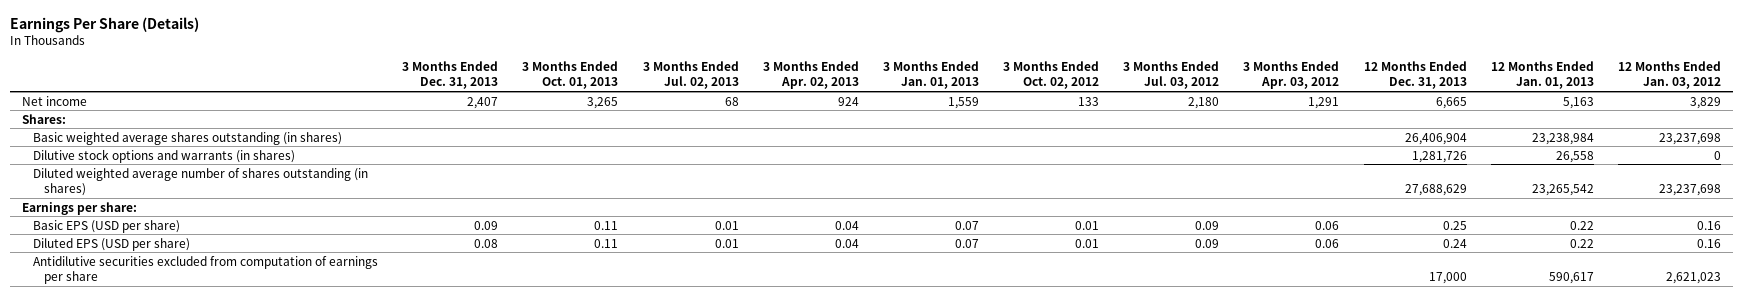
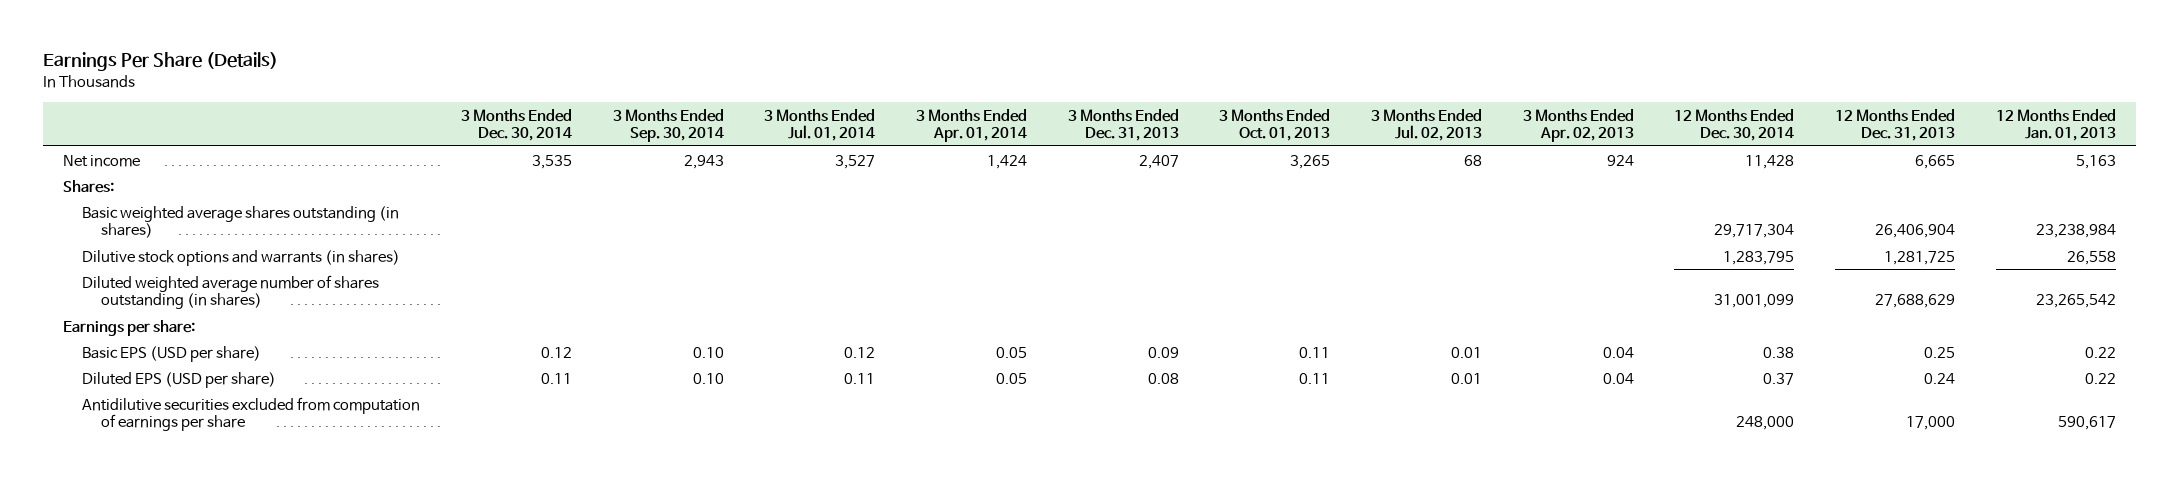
- | 3 Months Ended Dec. 31, 2013 | 3 Months Ended Oct. 01, 2013 | 3 Months Ended Jul. 02, 2013 | 3 Months Ended Apr. 02, 2013 | 3 Months Ended Jan. 01, 2013 | 3 Months Ended Oct. 02, 2012 | 3 Months Ended Jul. 03, 2012 | 3 Months Ended Apr. 03, 2012 | 12 Months Ended Dec. 31, 2013 | 12 Months Ended Jan. 01, 2013 | 12 Months Ended Jan. 03, 2012
+ | 3 Months Ended Dec. 30, 2014 | 3 Months Ended Sep. 30, 2014 | 3 Months Ended Jul. 01, 2014 | 3 Months Ended Apr. 01, 2014 | 3 Months Ended Dec. 31, 2013 | 3 Months Ended Oct. 01, 2013 | 3 Months Ended Jul. 02, 2013 | 3 Months Ended Apr. 02, 2013 | 12 Months Ended Dec. 30, 2014 | 12 Months Ended Dec. 31, 2013 | 12 Months Ended Jan. 01, 2013
- Dilutive stock options and warrants (in shares) | | | | | | | | | 1,281,726 | 26,558 | 0
+ Dilutive stock options and warrants (in shares) | | | | | | | | | 1,283,795 | 1,281,725 | 26,558

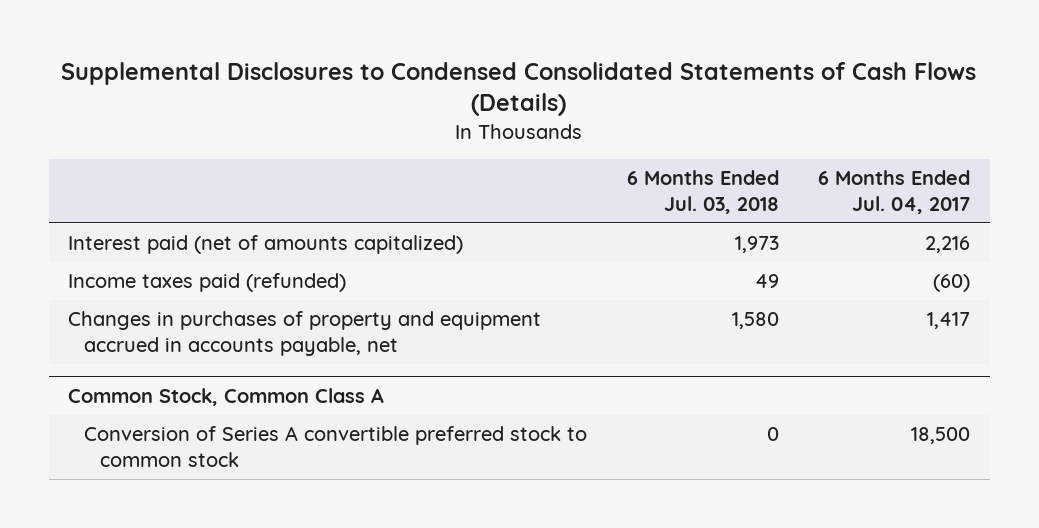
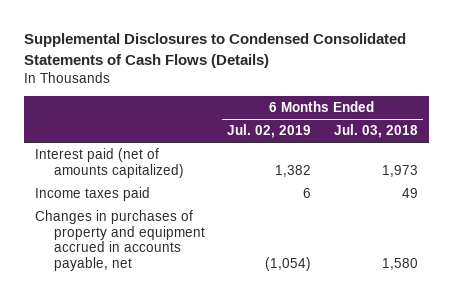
- | 6 Months Ended Jul. 03, 2018 | 6 Months Ended Jul. 04, 2017
+ | 6 Months Ended Jul. 02, 2019 | 6 Months Ended Jul. 03, 2018
- Income taxes paid (refunded) | 49 | (60)
+ Income taxes paid | 6 | 49
- Common Stock, Common Class A
- Conversion of Series A convertible preferred stock to common stock | 0 | 18,500

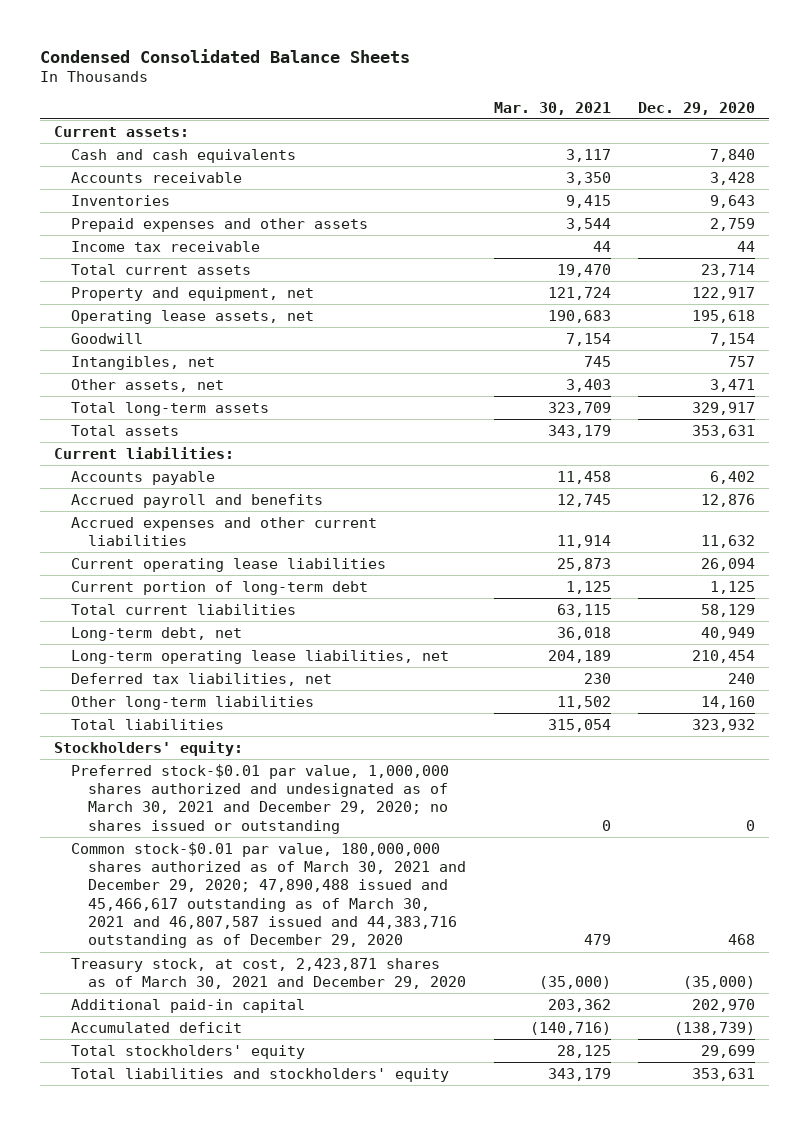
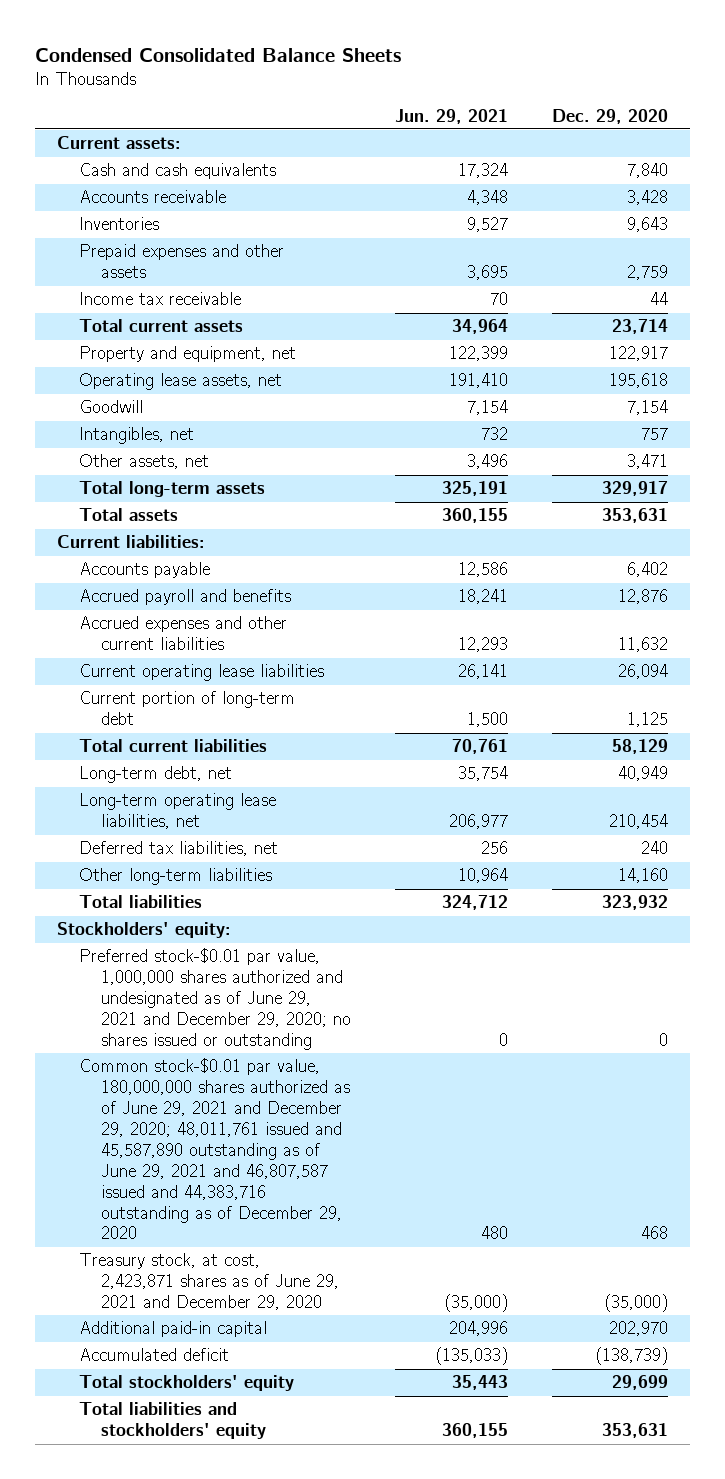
- | Mar. 30, 2021 | Dec. 29, 2020
+ | Jun. 29, 2021 | Dec. 29, 2020
- Preferred stock-$0.01 par value, 1,000,000 shares authorized and undesignated as of March 30, 2021 and December 29, 2020; no shares issued or outstanding | 0 | 0
- Common stock-$0.01 par value, 180,000,000 shares authorized as of March 30, 2021 and December 29, 2020; 47,890,488 issued and 45,466,617 outstanding as of March 30, 2021 and 46,807,587 issued and 44,383,716 outstanding as of December 29, 2020 | 479 | 468
- Treasury stock, at cost, 2,423,871 shares as of March 30, 2021 and December 29, 2020 | (35,000) | (35,000)
+ Preferred stock-$0.01 par value, 1,000,000 shares authorized and undesignated as of June 29, 2021 and December 29, 2020; no shares issued or outstanding | 0 | 0
+ Common stock-$0.01 par value, 180,000,000 shares authorized as of June 29, 2021 and December 29, 2020; 48,011,761 issued and 45,587,890 outstanding as of June 29, 2021 and 46,807,587 issued and 44,383,716 outstanding as of December 29, 2020 | 480 | 468
+ Treasury stock, at cost, 2,423,871 shares as of June 29, 2021 and December 29, 2020 | (35,000) | (35,000)

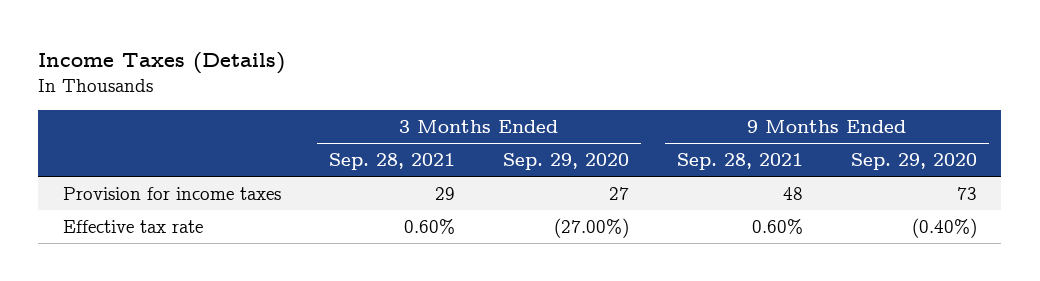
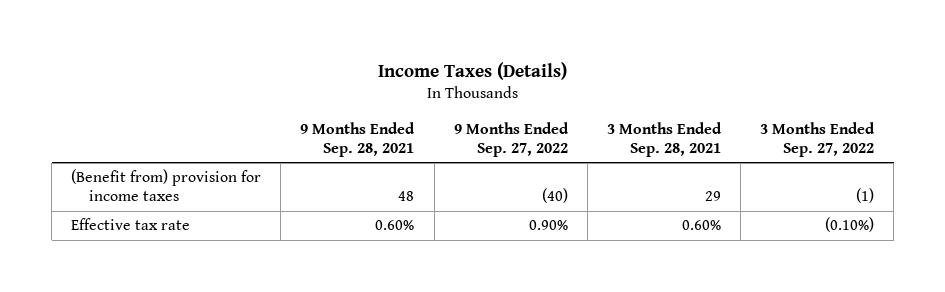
- | 3 Months Ended Sep. 28, 2021 | 3 Months Ended Sep. 29, 2020 | 9 Months Ended Sep. 28, 2021 | 9 Months Ended Sep. 29, 2020
+ | 9 Months Ended Sep. 28, 2021 | 9 Months Ended Sep. 27, 2022 | 3 Months Ended Sep. 28, 2021 | 3 Months Ended Sep. 27, 2022
- Provision for income taxes | 29 | 27 | 48 | 73
+ (Benefit from) provision for income taxes | 48 | (40) | 29 | (1)

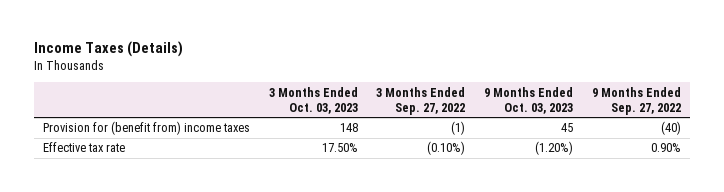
- | 9 Months Ended Sep. 28, 2021 | 9 Months Ended Sep. 27, 2022 | 3 Months Ended Sep. 28, 2021 | 3 Months Ended Sep. 27, 2022
+ | 3 Months Ended Oct. 03, 2023 | 3 Months Ended Sep. 27, 2022 | 9 Months Ended Oct. 03, 2023 | 9 Months Ended Sep. 27, 2022
- (Benefit from) provision for income taxes | 48 | (40) | 29 | (1)
+ Provision for (benefit from) income taxes | 148 | (1) | 45 | (40)

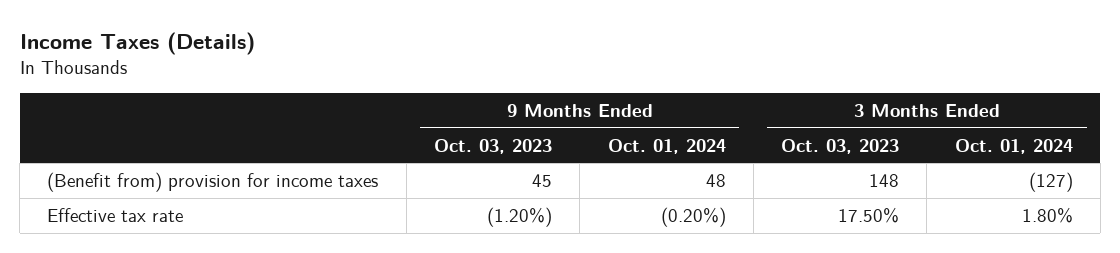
- | 3 Months Ended Oct. 03, 2023 | 3 Months Ended Sep. 27, 2022 | 9 Months Ended Oct. 03, 2023 | 9 Months Ended Sep. 27, 2022
+ | 9 Months Ended Oct. 03, 2023 | 9 Months Ended Oct. 01, 2024 | 3 Months Ended Oct. 03, 2023 | 3 Months Ended Oct. 01, 2024
- Provision for (benefit from) income taxes | 148 | (1) | 45 | (40)
+ (Benefit from) provision for income taxes | 45 | 48 | 148 | (127)

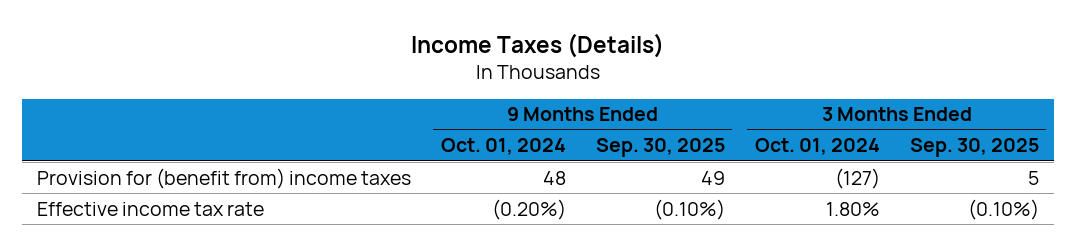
- | 9 Months Ended Oct. 03, 2023 | 9 Months Ended Oct. 01, 2024 | 3 Months Ended Oct. 03, 2023 | 3 Months Ended Oct. 01, 2024
+ | 9 Months Ended Oct. 01, 2024 | 9 Months Ended Sep. 30, 2025 | 3 Months Ended Oct. 01, 2024 | 3 Months Ended Sep. 30, 2025
- (Benefit from) provision for income taxes | 45 | 48 | 148 | (127)
- Effective tax rate | (1.20%) | (0.20%) | 17.50% | 1.80%
+ Provision for (benefit from) income taxes | 48 | 49 | (127) | 5
+ Effective income tax rate | (0.20%) | (0.10%) | 1.80% | (0.10%)

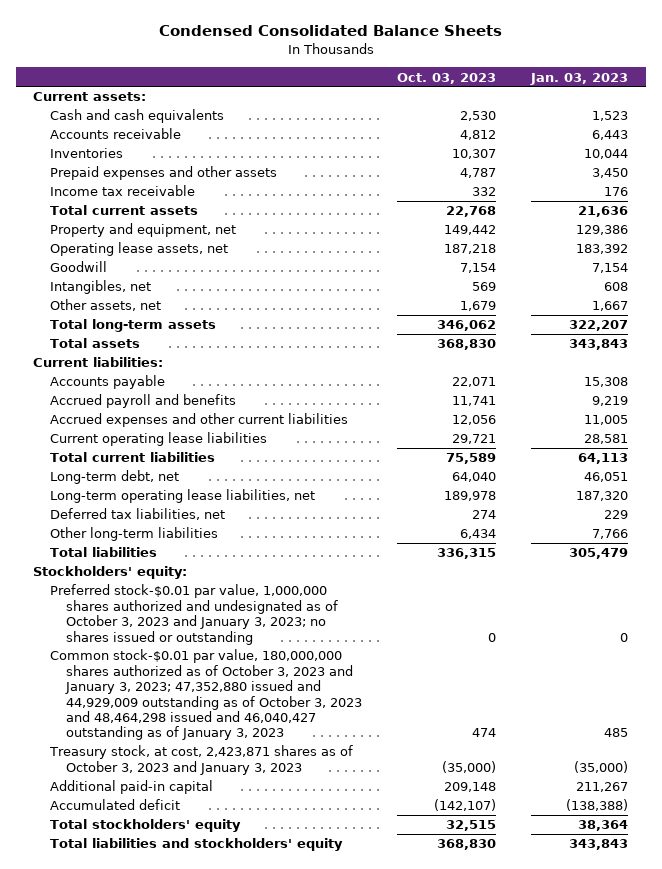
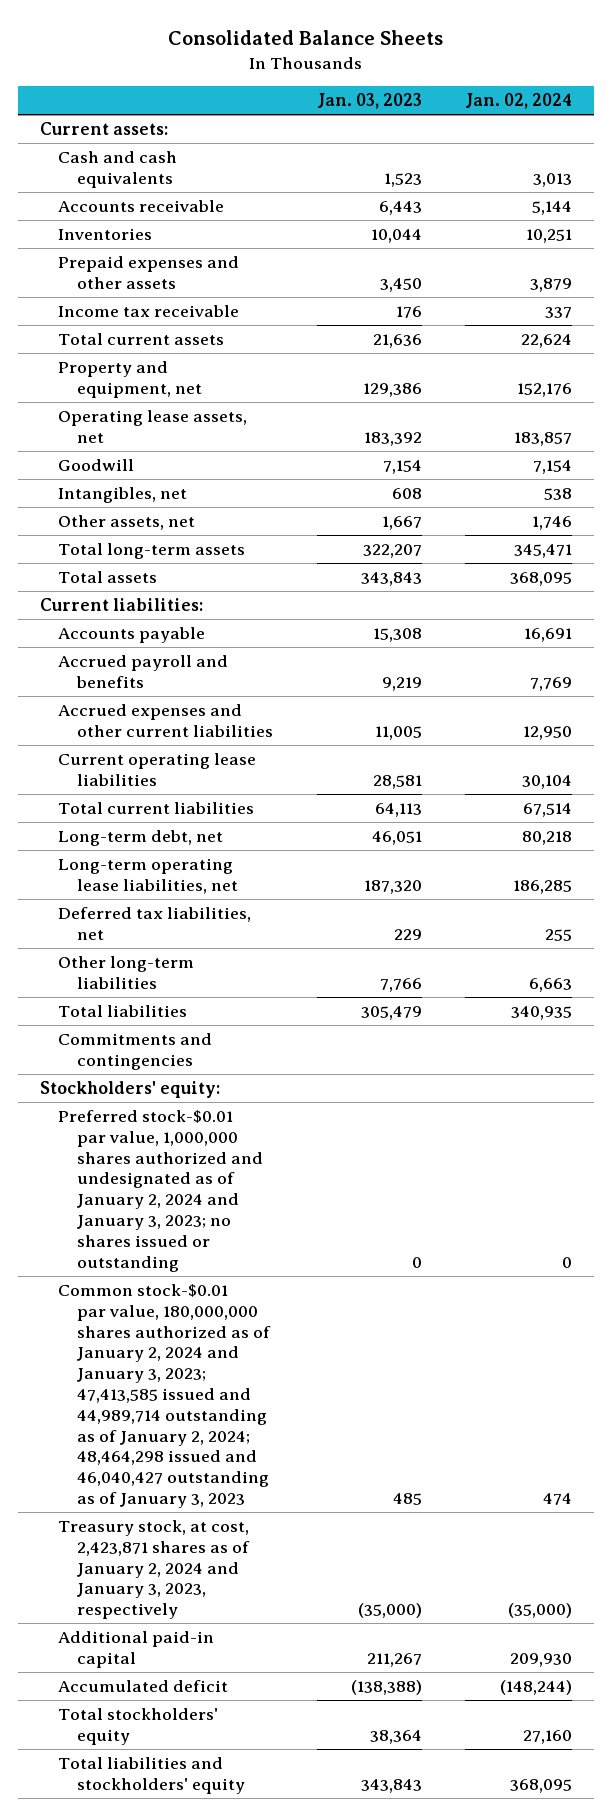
- Condensed Consolidated Balance Sheets
+ Consolidated Balance Sheets
- | Oct. 03, 2023 | Jan. 03, 2023
+ | Jan. 03, 2023 | Jan. 02, 2024
+ Commitments and contingencies
- Preferred stock-$0.01 par value, 1,000,000 shares authorized and undesignated as of October 3, 2023 and January 3, 2023; no shares issued or outstanding | 0 | 0
- Common stock-$0.01 par value, 180,000,000 shares authorized as of October 3, 2023 and January 3, 2023; 47,352,880 issued and 44,929,009 outstanding as of October 3, 2023 and 48,464,298 issued and 46,040,427 outstanding as of January 3, 2023 | 474 | 485
- Treasury stock, at cost, 2,423,871 shares as of October 3, 2023 and January 3, 2023 | (35,000) | (35,000)
+ Preferred stock-$0.01 par value, 1,000,000 shares authorized and undesignated as of January 2, 2024 and January 3, 2023; no shares issued or outstanding | 0 | 0
+ Common stock-$0.01 par value, 180,000,000 shares authorized as of January 2, 2024 and January 3, 2023; 47,413,585 issued and 44,989,714 outstanding as of January 2, 2024; 48,464,298 issued and 46,040,427 outstanding as of January 3, 2023 | 485 | 474
+ Treasury stock, at cost, 2,423,871 shares as of January 2, 2024 and January 3, 2023, respectively | (35,000) | (35,000)

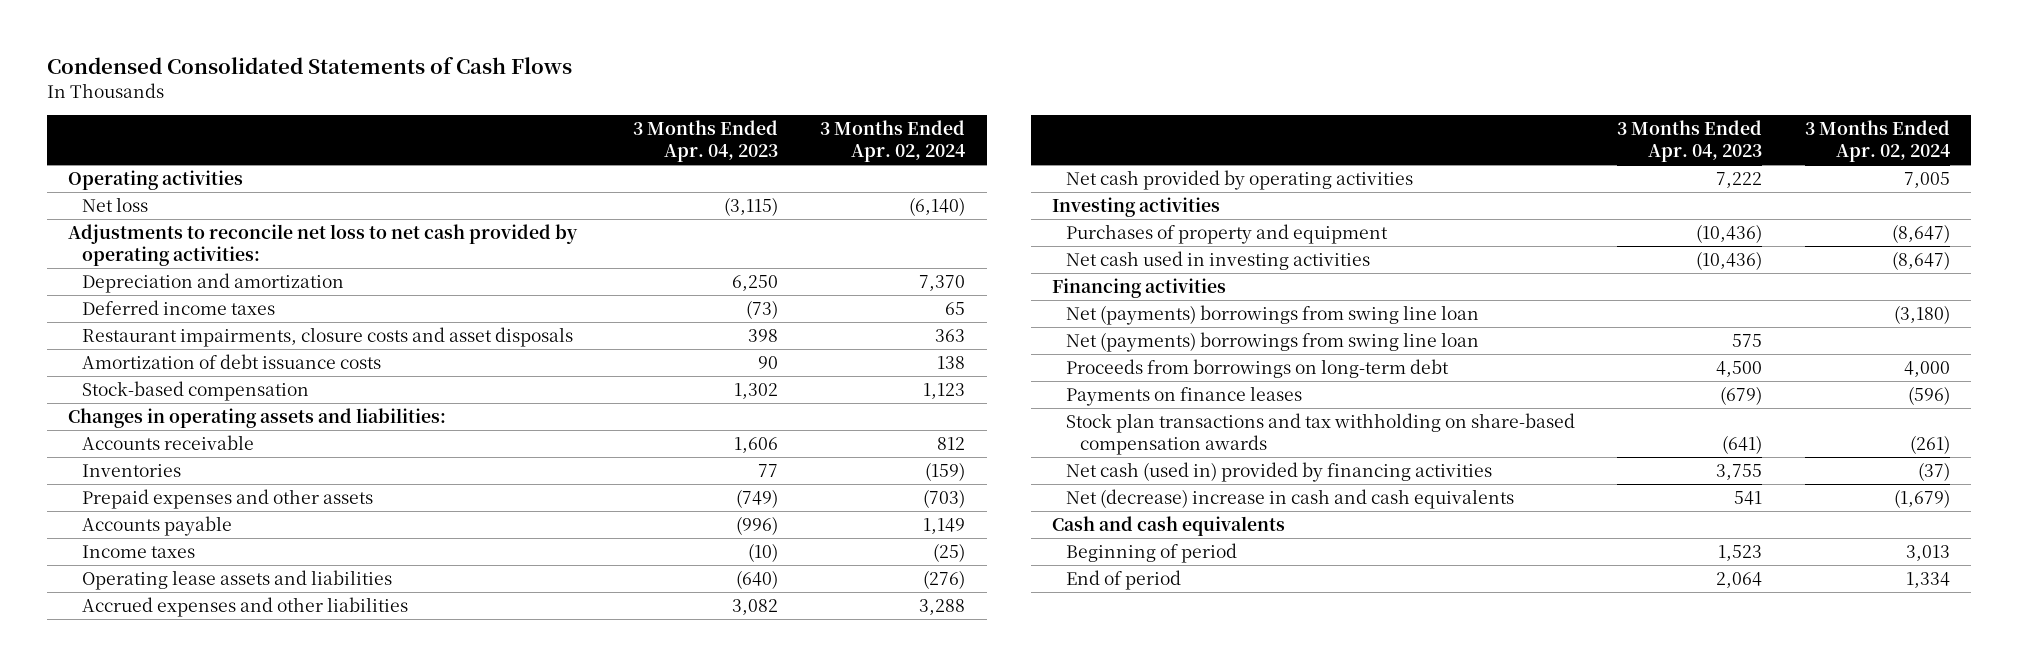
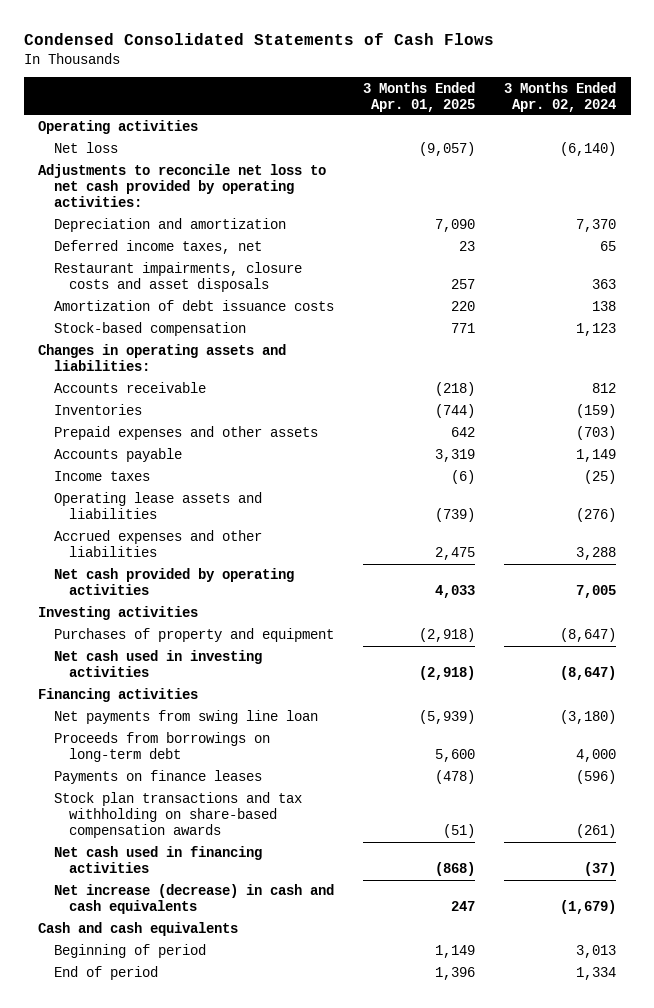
- | 3 Months Ended Apr. 04, 2023 | 3 Months Ended Apr. 02, 2024
+ | 3 Months Ended Apr. 01, 2025 | 3 Months Ended Apr. 02, 2024
- Deferred income taxes | (73) | 65
+ Deferred income taxes, net | 23 | 65
- Net (payments) borrowings from swing line loan | | (3,180)
- Net (payments) borrowings from swing line loan | 575 |
+ Net payments from swing line loan | (5,939) | (3,180)
- Net cash (used in) provided by financing activities | 3,755 | (37)
- Net (decrease) increase in cash and cash equivalents | 541 | (1,679)
+ Net cash used in financing activities | (868) | (37)
+ Net increase (decrease) in cash and cash equivalents | 247 | (1,679)

